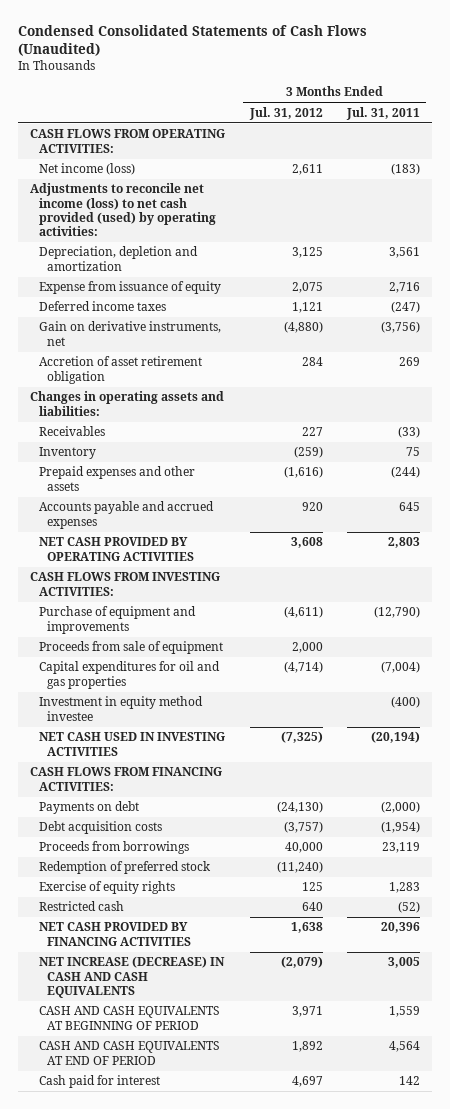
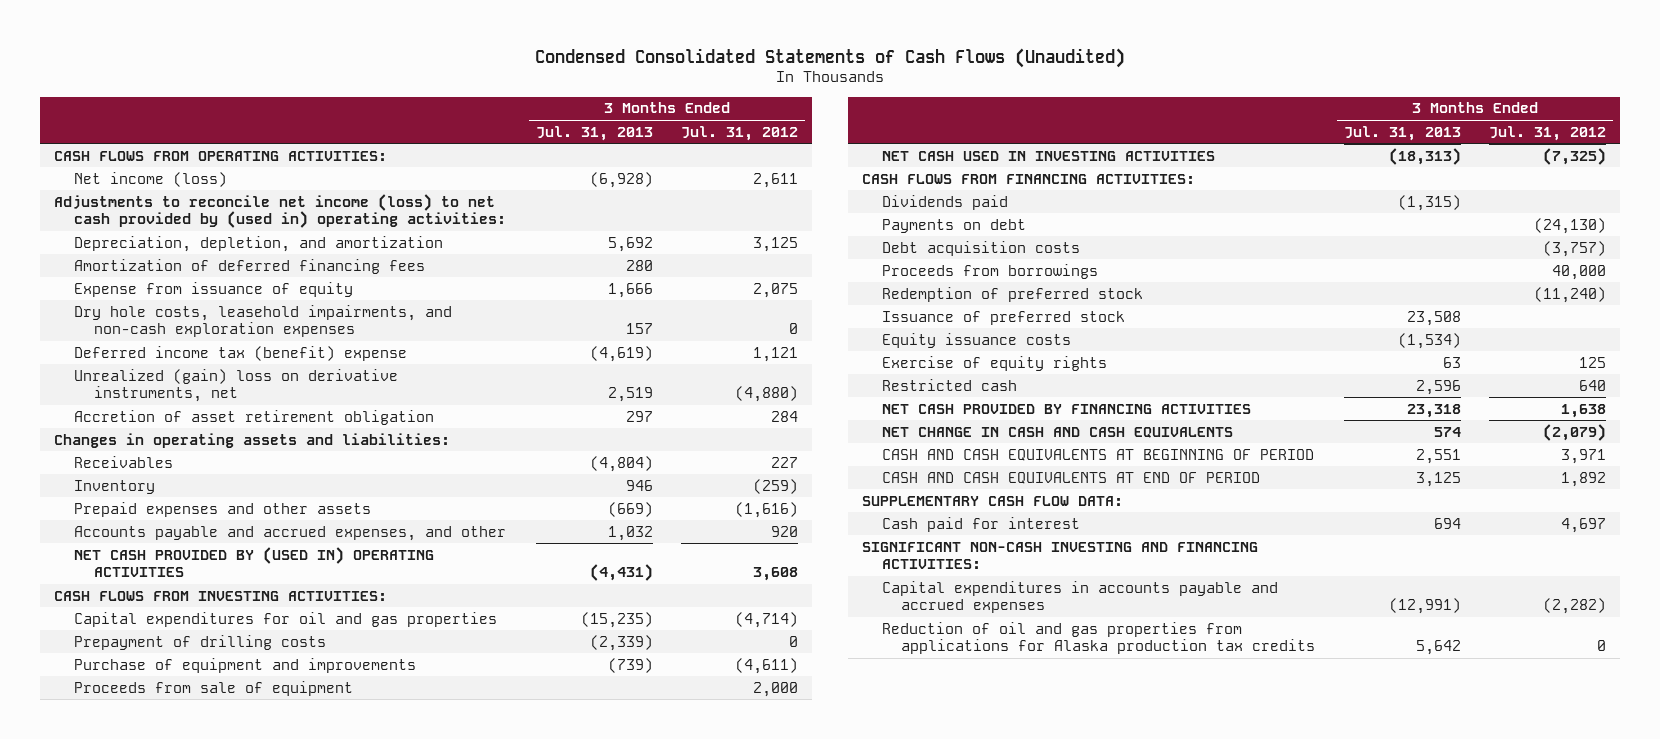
- | 3 Months Ended Jul. 31, 2012 | 3 Months Ended Jul. 31, 2011
+ | 3 Months Ended Jul. 31, 2013 | 3 Months Ended Jul. 31, 2012
- Adjustments to reconcile net income (loss) to net cash provided (used) by operating activities:
- Depreciation, depletion and amortization | 3,125 | 3,561
+ Adjustments to reconcile net income (loss) to net cash provided by (used in) operating activities:
+ Depreciation, depletion, and amortization | 5,692 | 3,125
+ Amortization of deferred financing fees | 280 |
- Deferred income taxes | 1,121 | (247)
- Gain on derivative instruments, net | (4,880) | (3,756)
+ Dry hole costs, leasehold impairments, and non-cash exploration expenses | 157 | 0
+ Deferred income tax (benefit) expense | (4,619) | 1,121
+ Unrealized (gain) loss on derivative instruments, net | 2,519 | (4,880)
- Accounts payable and accrued expenses | 920 | 645
- NET CASH PROVIDED BY OPERATING ACTIVITIES | 3,608 | 2,803
+ Accounts payable and accrued expenses, and other | 1,032 | 920
+ NET CASH PROVIDED BY (USED IN) OPERATING ACTIVITIES | (4,431) | 3,608
moved up: Capital expenditures for oil and gas properties | (15,235) | (4,714)
+ Prepayment of drilling costs | (2,339) | 0
- Investment in equity method investee | | (400)
+ Dividends paid | (1,315) |
+ Issuance of preferred stock | 23,508 |
+ Equity issuance costs | (1,534) |
- NET INCREASE (DECREASE) IN CASH AND CASH EQUIVALENTS | (2,079) | 3,005
+ NET CHANGE IN CASH AND CASH EQUIVALENTS | 574 | (2,079)
+ SUPPLEMENTARY CASH FLOW DATA:
+ SIGNIFICANT NON-CASH INVESTING AND FINANCING ACTIVITIES:
+ Capital expenditures in accounts payable and accrued expenses | (12,991) | (2,282)
+ Reduction of oil and gas properties from applications for Alaska production tax credits | 5,642 | 0

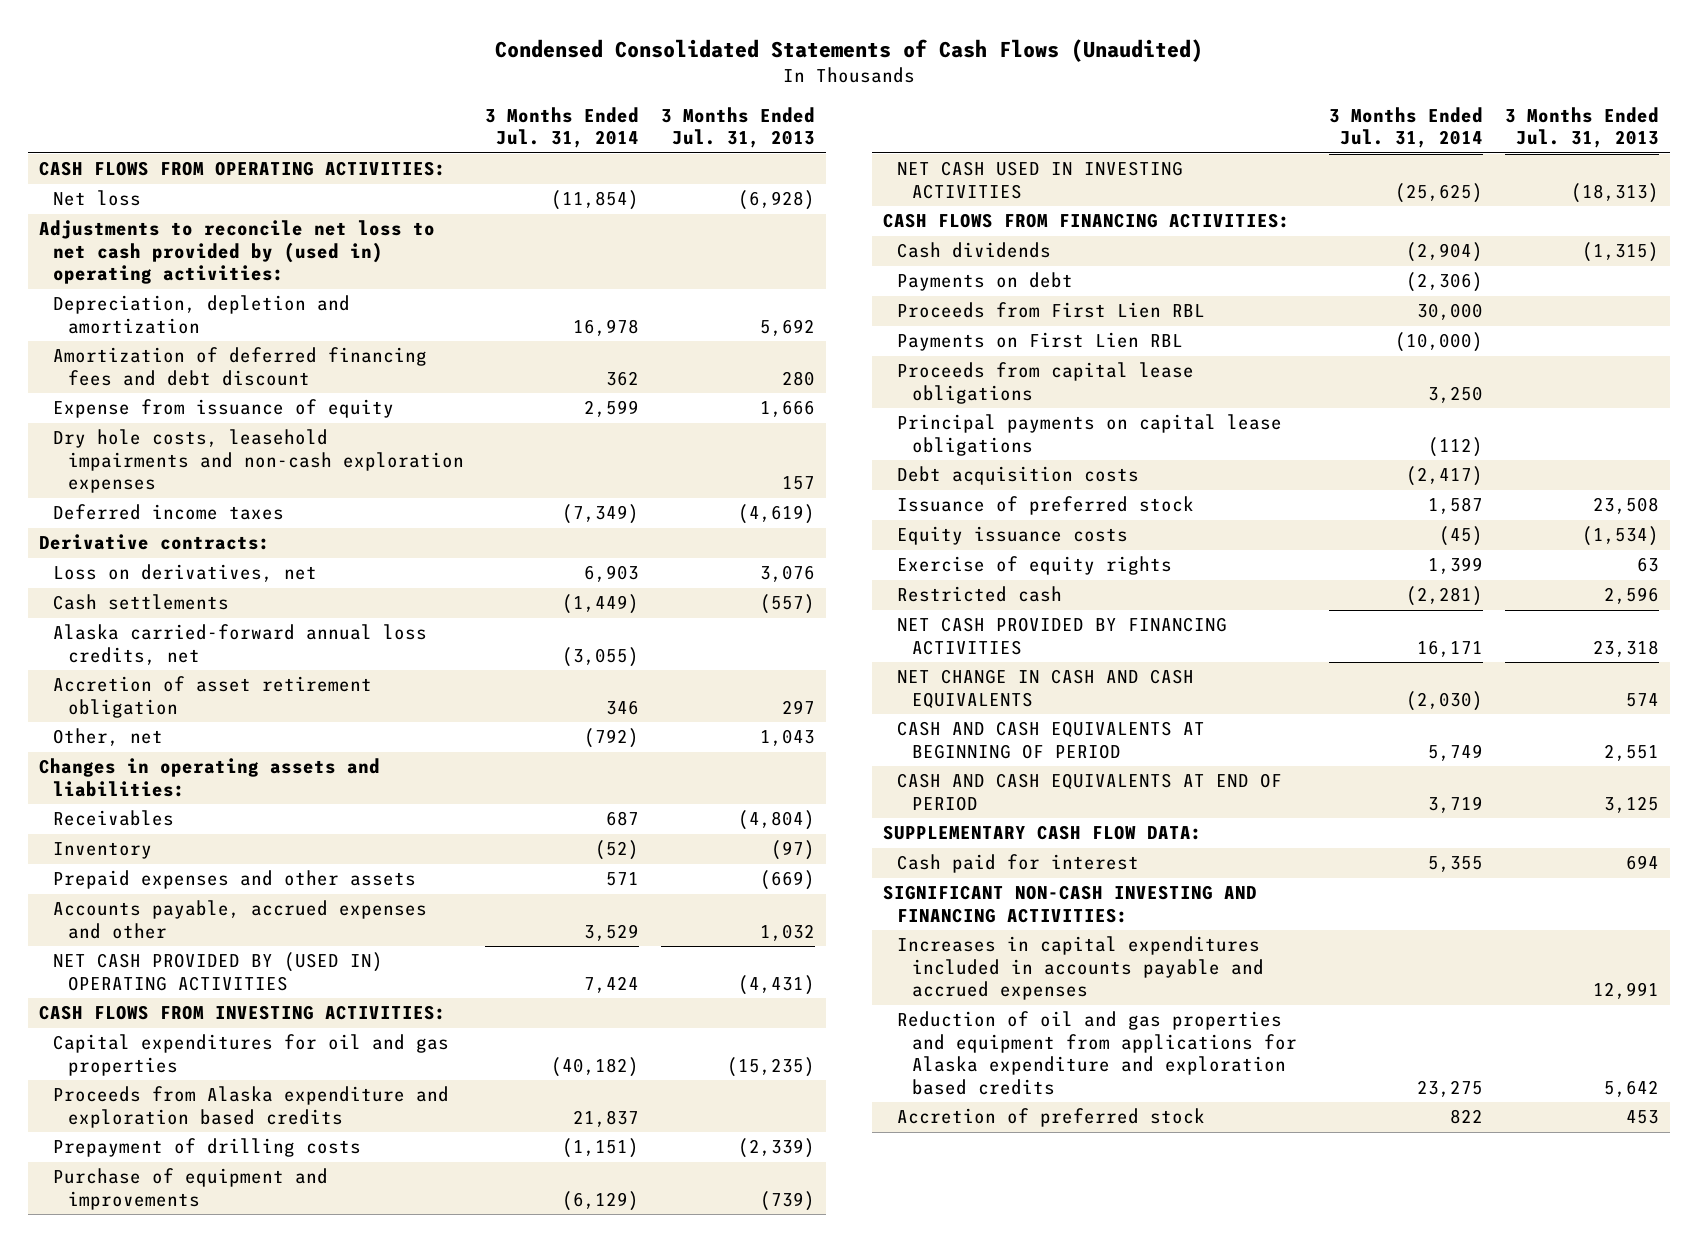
- | 3 Months Ended Jul. 31, 2013 | 3 Months Ended Jul. 31, 2012
+ | 3 Months Ended Jul. 31, 2014 | 3 Months Ended Jul. 31, 2013
- Net income (loss) | (6,928) | 2,611
- Adjustments to reconcile net income (loss) to net cash provided by (used in) operating activities:
- Depreciation, depletion, and amortization | 5,692 | 3,125
- Amortization of deferred financing fees | 280 |
+ Net loss | (11,854) | (6,928)
+ Adjustments to reconcile net loss to net cash provided by (used in) operating activities:
+ Depreciation, depletion and amortization | 16,978 | 5,692
+ Amortization of deferred financing fees and debt discount | 362 | 280
- Dry hole costs, leasehold impairments, and non-cash exploration expenses | 157 | 0
- Deferred income tax (benefit) expense | (4,619) | 1,121
- Unrealized (gain) loss on derivative instruments, net | 2,519 | (4,880)
+ Dry hole costs, leasehold impairments and non-cash exploration expenses | | 157
+ Deferred income taxes | (7,349) | (4,619)
+ Derivative contracts:
+ Loss on derivatives, net | 6,903 | 3,076
+ Cash settlements | (1,449) | (557)
+ Alaska carried-forward annual loss credits, net | (3,055) |
+ Other, net | (792) | 1,043
- Inventory | 946 | (259)
+ Inventory | (52) | (97)
- Accounts payable and accrued expenses, and other | 1,032 | 920
+ Accounts payable, accrued expenses and other | 3,529 | 1,032
+ Proceeds from Alaska expenditure and exploration based credits | 21,837 |
- Proceeds from sale of equipment | | 2,000
- Dividends paid | (1,315) |
+ Cash dividends | (2,904) | (1,315)
+ Proceeds from First Lien RBL | 30,000 |
+ Payments on First Lien RBL | (10,000) |
+ Proceeds from capital lease obligations | 3,250 |
+ Principal payments on capital lease obligations | (112) |
- Proceeds from borrowings | | 40,000
- Redemption of preferred stock | | (11,240)
- Capital expenditures in accounts payable and accrued expenses | (12,991) | (2,282)
- Reduction of oil and gas properties from applications for Alaska production tax credits | 5,642 | 0
+ Increases in capital expenditures included in accounts payable and accrued expenses | | 12,991
+ Reduction of oil and gas properties and equipment from applications for Alaska expenditure and exploration based credits | 23,275 | 5,642
+ Accretion of preferred stock | 822 | 453

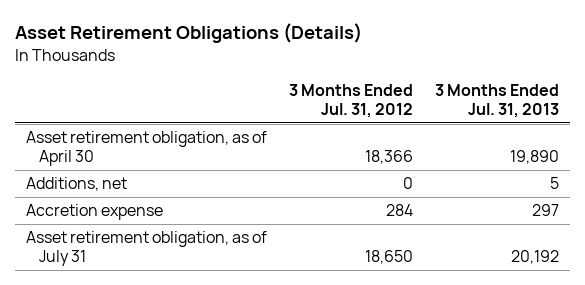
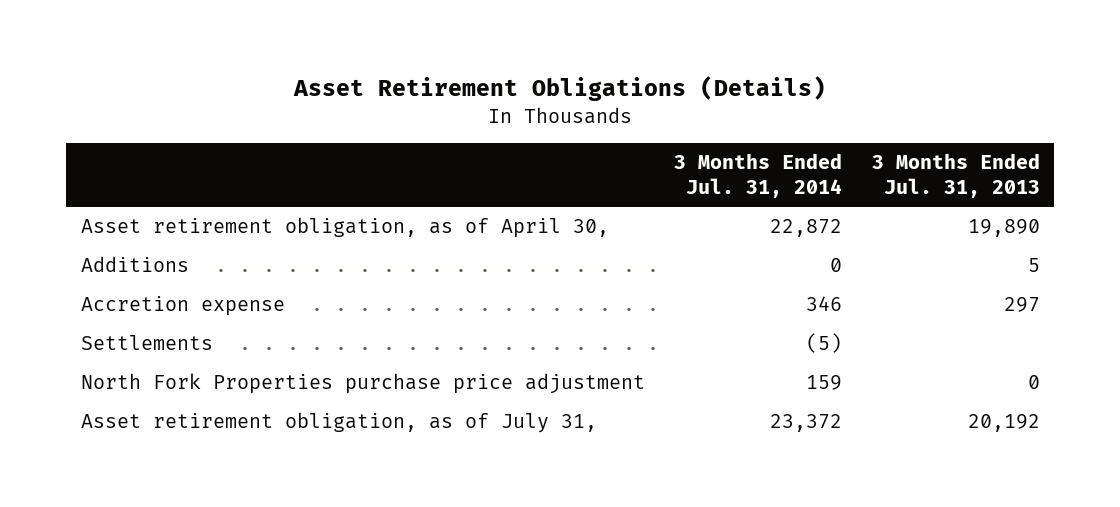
- | 3 Months Ended Jul. 31, 2012 | 3 Months Ended Jul. 31, 2013
+ | 3 Months Ended Jul. 31, 2014 | 3 Months Ended Jul. 31, 2013
- Asset retirement obligation, as of April 30 | 18,366 | 19,890
- Additions, net | 0 | 5
+ Asset retirement obligation, as of April 30, | 22,872 | 19,890
+ Additions | 0 | 5
- Asset retirement obligation, as of July 31 | 18,650 | 20,192
+ Settlements | (5) |
+ North Fork Properties purchase price adjustment | 159 | 0
+ Asset retirement obligation, as of July 31, | 23,372 | 20,192

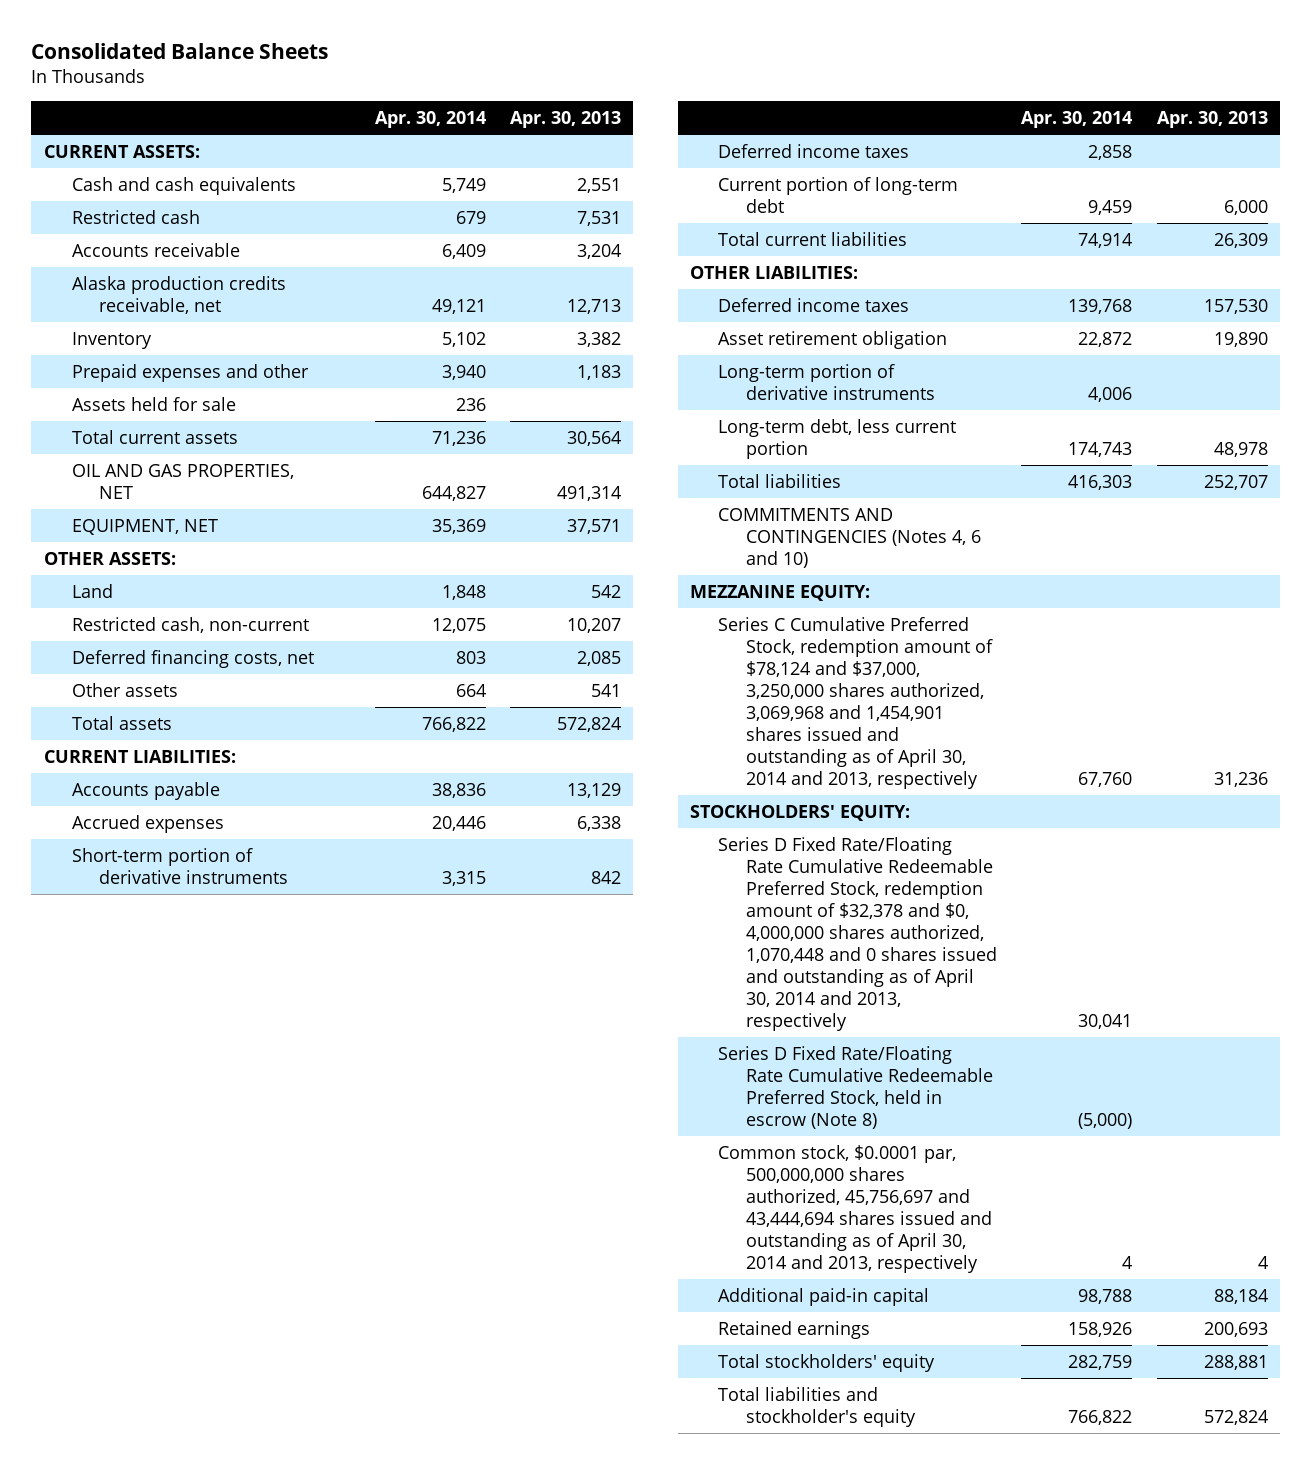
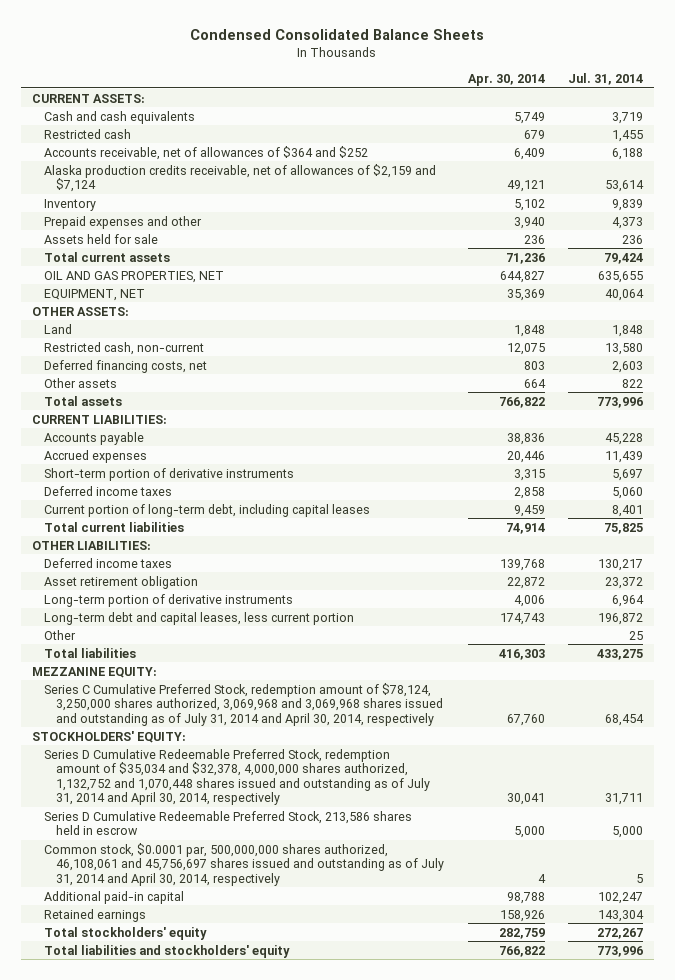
- Consolidated Balance Sheets
+ Condensed Consolidated Balance Sheets
- | Apr. 30, 2014 | Apr. 30, 2013
+ | Apr. 30, 2014 | Jul. 31, 2014
- Accounts receivable | 6,409 | 3,204
- Alaska production credits receivable, net | 49,121 | 12,713
+ Accounts receivable, net of allowances of $364 and $252 | 6,409 | 6,188
+ Alaska production credits receivable, net of allowances of $2,159 and $7,124 | 49,121 | 53,614
- Current portion of long-term debt | 9,459 | 6,000
+ Current portion of long-term debt, including capital leases | 9,459 | 8,401
- Long-term debt, less current portion | 174,743 | 48,978
+ Long-term debt and capital leases, less current portion | 174,743 | 196,872
+ Other | | 25
- COMMITMENTS AND CONTINGENCIES (Notes 4, 6 and 10)
- Series C Cumulative Preferred Stock, redemption amount of $78,124 and $37,000, 3,250,000 shares authorized, 3,069,968 and 1,454,901 shares issued and outstanding as of April 30, 2014 and 2013, respectively | 67,760 | 31,236
+ Series C Cumulative Preferred Stock, redemption amount of $78,124, 3,250,000 shares authorized, 3,069,968 and 3,069,968 shares issued and outstanding as of July 31, 2014 and April 30, 2014, respectively | 67,760 | 68,454
- Series D Fixed Rate/Floating Rate Cumulative Redeemable Preferred Stock, redemption amount of $32,378 and $0, 4,000,000 shares authorized, 1,070,448 and 0 shares issued and outstanding as of April 30, 2014 and 2013, respectively | 30,041 |
- Series D Fixed Rate/Floating Rate Cumulative Redeemable Preferred Stock, held in escrow (Note 8) | (5,000) |
- Common stock, $0.0001 par, 500,000,000 shares authorized, 45,756,697 and 43,444,694 shares issued and outstanding as of April 30, 2014 and 2013, respectively | 4 | 4
+ Series D Cumulative Redeemable Preferred Stock, redemption amount of $35,034 and $32,378, 4,000,000 shares authorized, 1,132,752 and 1,070,448 shares issued and outstanding as of July 31, 2014 and April 30, 2014, respectively | 30,041 | 31,711
+ Series D Cumulative Redeemable Preferred Stock, 213,586 shares held in escrow | 5,000 | 5,000
+ Common stock, $0.0001 par, 500,000,000 shares authorized, 46,108,061 and 45,756,697 shares issued and outstanding as of July 31, 2014 and April 30, 2014, respectively | 4 | 5
- Total liabilities and stockholder's equity | 766,822 | 572,824
+ Total liabilities and stockholders' equity | 766,822 | 773,996

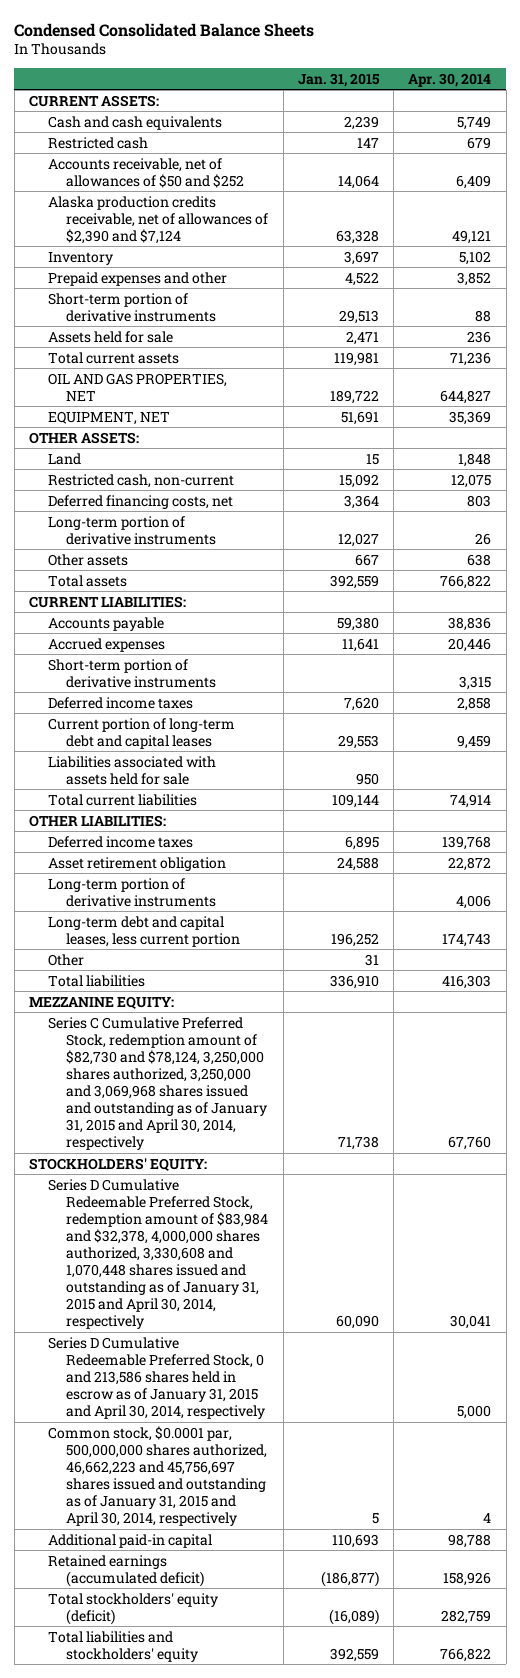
- | Apr. 30, 2014 | Jul. 31, 2014
+ | Jan. 31, 2015 | Apr. 30, 2014
- Accounts receivable, net of allowances of $364 and $252 | 6,409 | 6,188
- Alaska production credits receivable, net of allowances of $2,159 and $7,124 | 49,121 | 53,614
+ Accounts receivable, net of allowances of $50 and $252 | 14,064 | 6,409
+ Alaska production credits receivable, net of allowances of $2,390 and $7,124 | 63,328 | 49,121
- Prepaid expenses and other | 3,940 | 4,373
+ Prepaid expenses and other | 4,522 | 3,852
+ Short-term portion of derivative instruments | 29,513 | 88
- Other assets | 664 | 822
+ Long-term portion of derivative instruments | 12,027 | 26
+ Other assets | 667 | 638
- Current portion of long-term debt, including capital leases | 9,459 | 8,401
+ Current portion of long-term debt and capital leases | 29,553 | 9,459
+ Liabilities associated with assets held for sale | 950 |
- Series C Cumulative Preferred Stock, redemption amount of $78,124, 3,250,000 shares authorized, 3,069,968 and 3,069,968 shares issued and outstanding as of July 31, 2014 and April 30, 2014, respectively | 67,760 | 68,454
+ Series C Cumulative Preferred Stock, redemption amount of $82,730 and $78,124, 3,250,000 shares authorized, 3,250,000 and 3,069,968 shares issued and outstanding as of January 31, 2015 and April 30, 2014, respectively | 71,738 | 67,760
- Series D Cumulative Redeemable Preferred Stock, redemption amount of $35,034 and $32,378, 4,000,000 shares authorized, 1,132,752 and 1,070,448 shares issued and outstanding as of July 31, 2014 and April 30, 2014, respectively | 30,041 | 31,711
- Series D Cumulative Redeemable Preferred Stock, 213,586 shares held in escrow | 5,000 | 5,000
- Common stock, $0.0001 par, 500,000,000 shares authorized, 46,108,061 and 45,756,697 shares issued and outstanding as of July 31, 2014 and April 30, 2014, respectively | 4 | 5
+ Series D Cumulative Redeemable Preferred Stock, redemption amount of $83,984 and $32,378, 4,000,000 shares authorized, 3,330,608 and 1,070,448 shares issued and outstanding as of January 31, 2015 and April 30, 2014, respectively | 60,090 | 30,041
+ Series D Cumulative Redeemable Preferred Stock, 0 and 213,586 shares held in escrow as of January 31, 2015 and April 30, 2014, respectively | | 5,000
+ Common stock, $0.0001 par, 500,000,000 shares authorized, 46,662,223 and 45,756,697 shares issued and outstanding as of January 31, 2015 and April 30, 2014, respectively | 5 | 4
- Retained earnings | 158,926 | 143,304
- Total stockholders' equity | 282,759 | 272,267
+ Retained earnings (accumulated deficit) | (186,877) | 158,926
+ Total stockholders' equity (deficit) | (16,089) | 282,759

